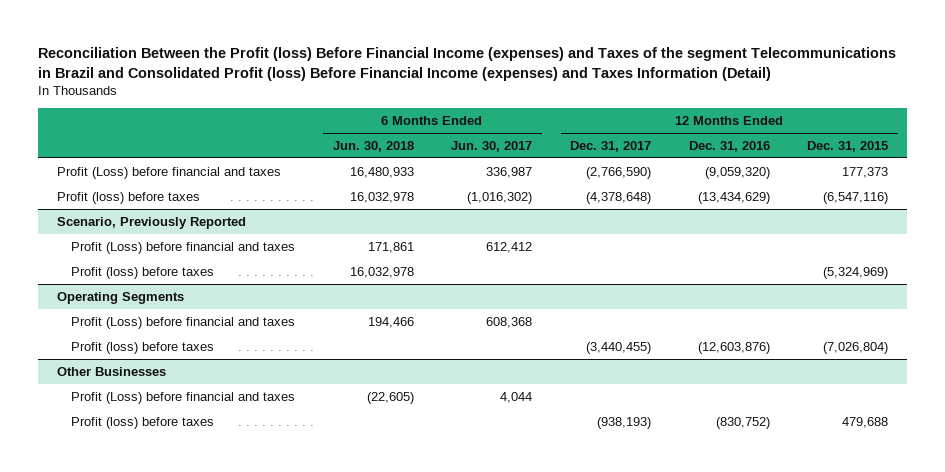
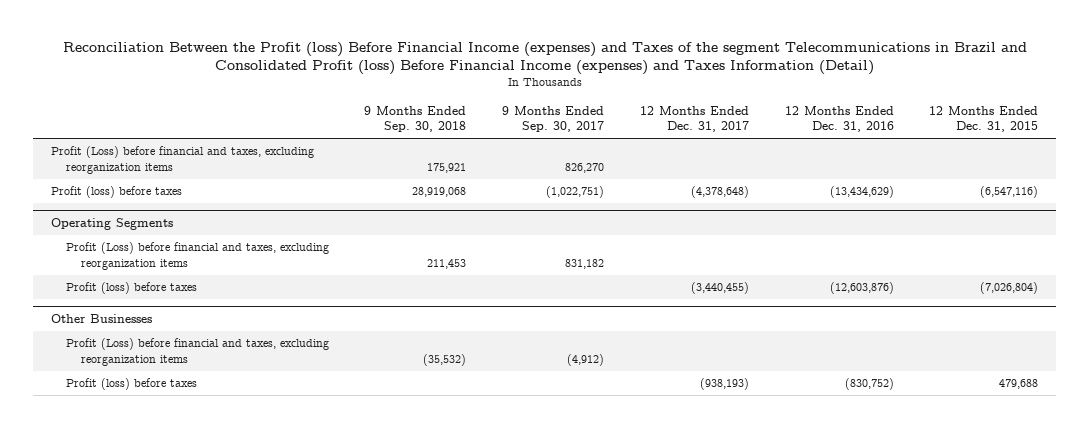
- | 6 Months Ended Jun. 30, 2018 | 6 Months Ended Jun. 30, 2017 | 12 Months Ended Dec. 31, 2017 | 12 Months Ended Dec. 31, 2016 | 12 Months Ended Dec. 31, 2015
+ | 9 Months Ended Sep. 30, 2018 | 9 Months Ended Sep. 30, 2017 | 12 Months Ended Dec. 31, 2017 | 12 Months Ended Dec. 31, 2016 | 12 Months Ended Dec. 31, 2015
- Profit (Loss) before financial and taxes | 16,480,933 | 336,987 | (2,766,590) | (9,059,320) | 177,373
+ Profit (Loss) before financial and taxes, excluding reorganization items | 175,921 | 826,270 | | |
- Scenario, Previously Reported
- Profit (Loss) before financial and taxes | 171,861 | 612,412 | | |
- Profit (loss) before taxes | 16,032,978 | | | | (5,324,969)
@ Operating Segments
- Profit (Loss) before financial and taxes | 194,466 | 608,368 | | |
+ Profit (Loss) before financial and taxes, excluding reorganization items | 211,453 | 831,182 | | |
@ Other Businesses
- Profit (Loss) before financial and taxes | (22,605) | 4,044 | | |
+ Profit (Loss) before financial and taxes, excluding reorganization items | (35,532) | (4,912) | | |

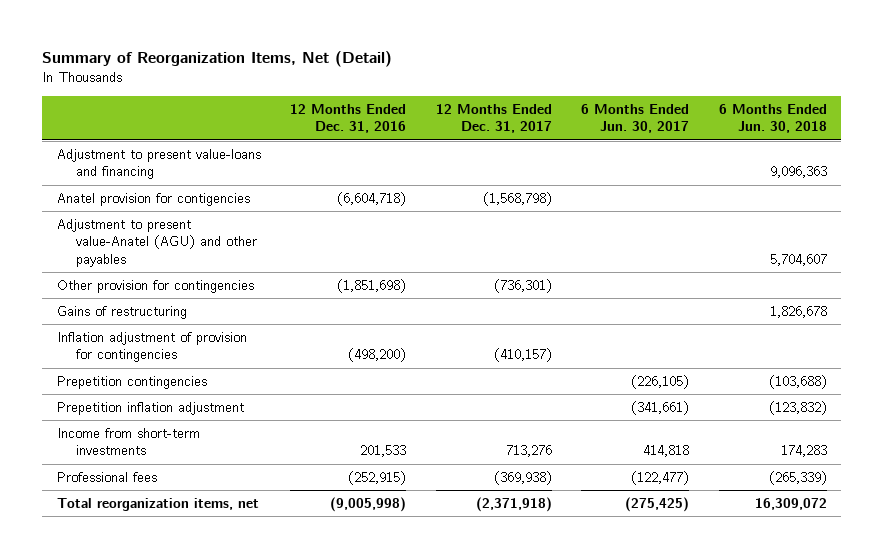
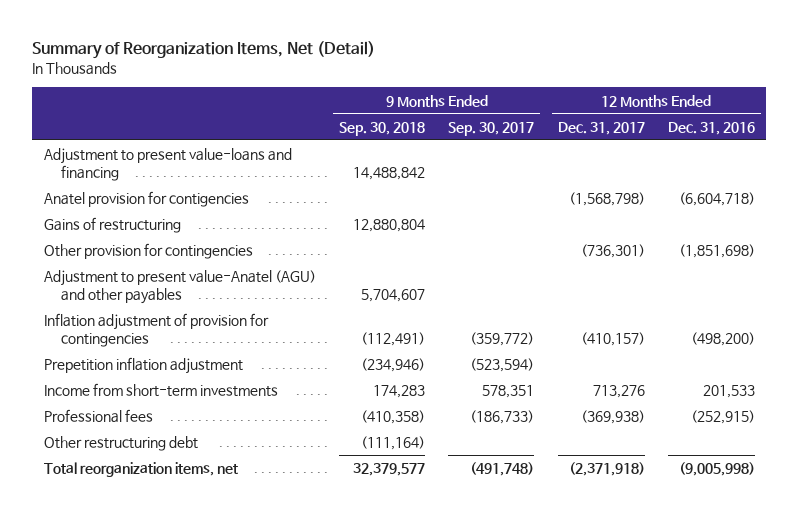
- | 12 Months Ended Dec. 31, 2016 | 12 Months Ended Dec. 31, 2017 | 6 Months Ended Jun. 30, 2017 | 6 Months Ended Jun. 30, 2018
+ | 9 Months Ended Sep. 30, 2018 | 9 Months Ended Sep. 30, 2017 | 12 Months Ended Dec. 31, 2017 | 12 Months Ended Dec. 31, 2016
moved down: Other provision for contingencies | | | (736,301) | (1,851,698)
moved down: Adjustment to present value-Anatel (AGU) and other payables | 5,704,607 | | |
- Prepetition contingencies | | | (226,105) | (103,688)
+ Other restructuring debt | (111,164) | | |

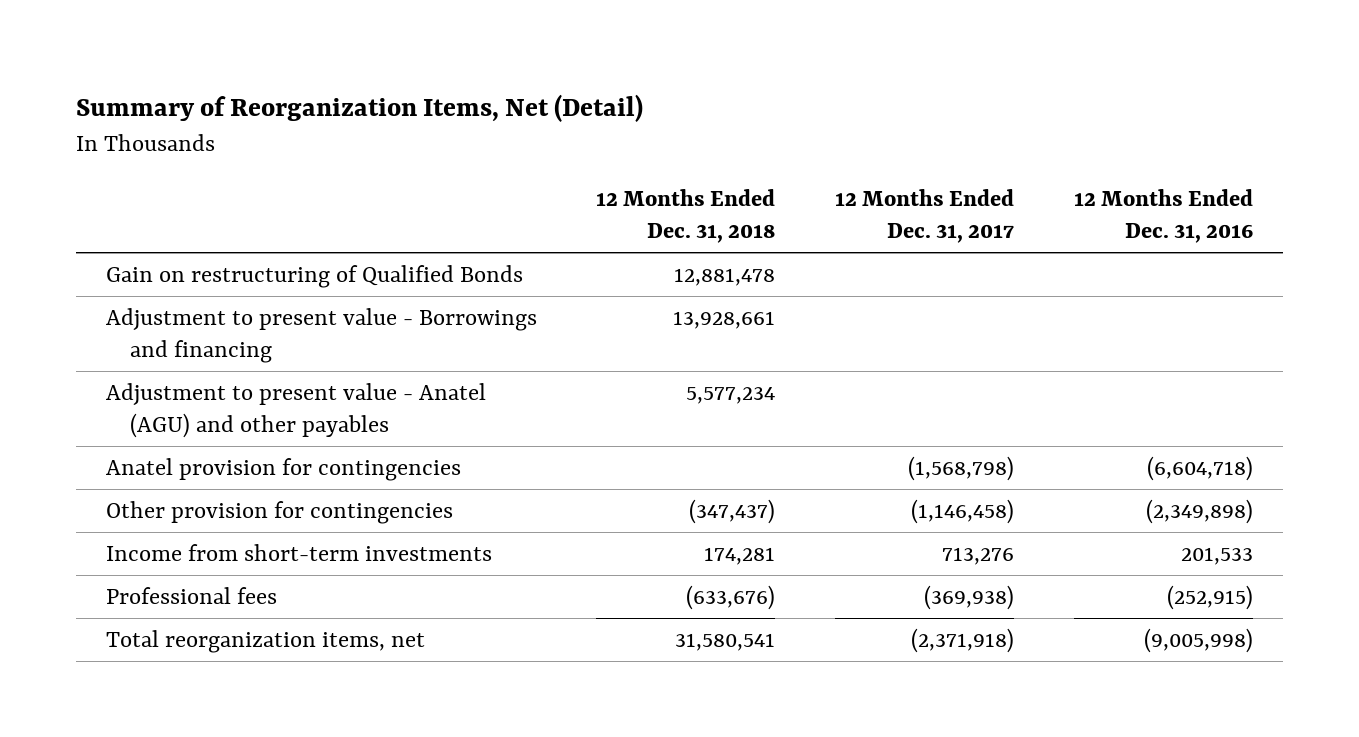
- | 9 Months Ended Sep. 30, 2018 | 9 Months Ended Sep. 30, 2017 | 12 Months Ended Dec. 31, 2017 | 12 Months Ended Dec. 31, 2016
+ | 12 Months Ended Dec. 31, 2018 | 12 Months Ended Dec. 31, 2017 | 12 Months Ended Dec. 31, 2016
- Adjustment to present value-loans and financing | 14,488,842 | | |
- Anatel provision for contigencies | | | (1,568,798) | (6,604,718)
- Gains of restructuring | 12,880,804 | | |
- Other provision for contingencies | | | (736,301) | (1,851,698)
- Adjustment to present value-Anatel (AGU) and other payables | 5,704,607 | | |
- Inflation adjustment of provision for contingencies | (112,491) | (359,772) | (410,157) | (498,200)
- Prepetition inflation adjustment | (234,946) | (523,594) | |
+ Gain on restructuring of Qualified Bonds | 12,881,478 | |
+ Adjustment to present value - Borrowings and financing | 13,928,661 | |
+ Adjustment to present value - Anatel (AGU) and other payables | 5,577,234 | |
+ Anatel provision for contingencies | | (1,568,798) | (6,604,718)
+ Other provision for contingencies | (347,437) | (1,146,458) | (2,349,898)
- Other restructuring debt | (111,164) | | |

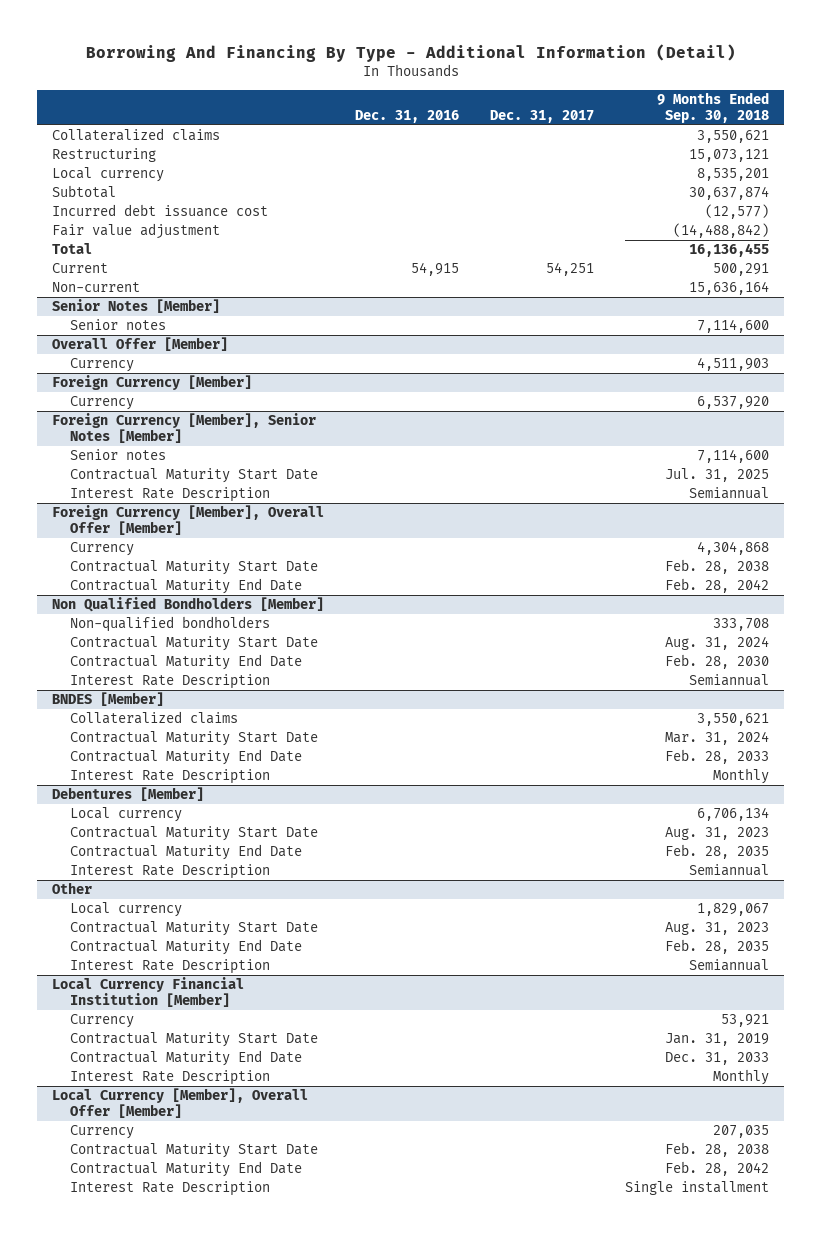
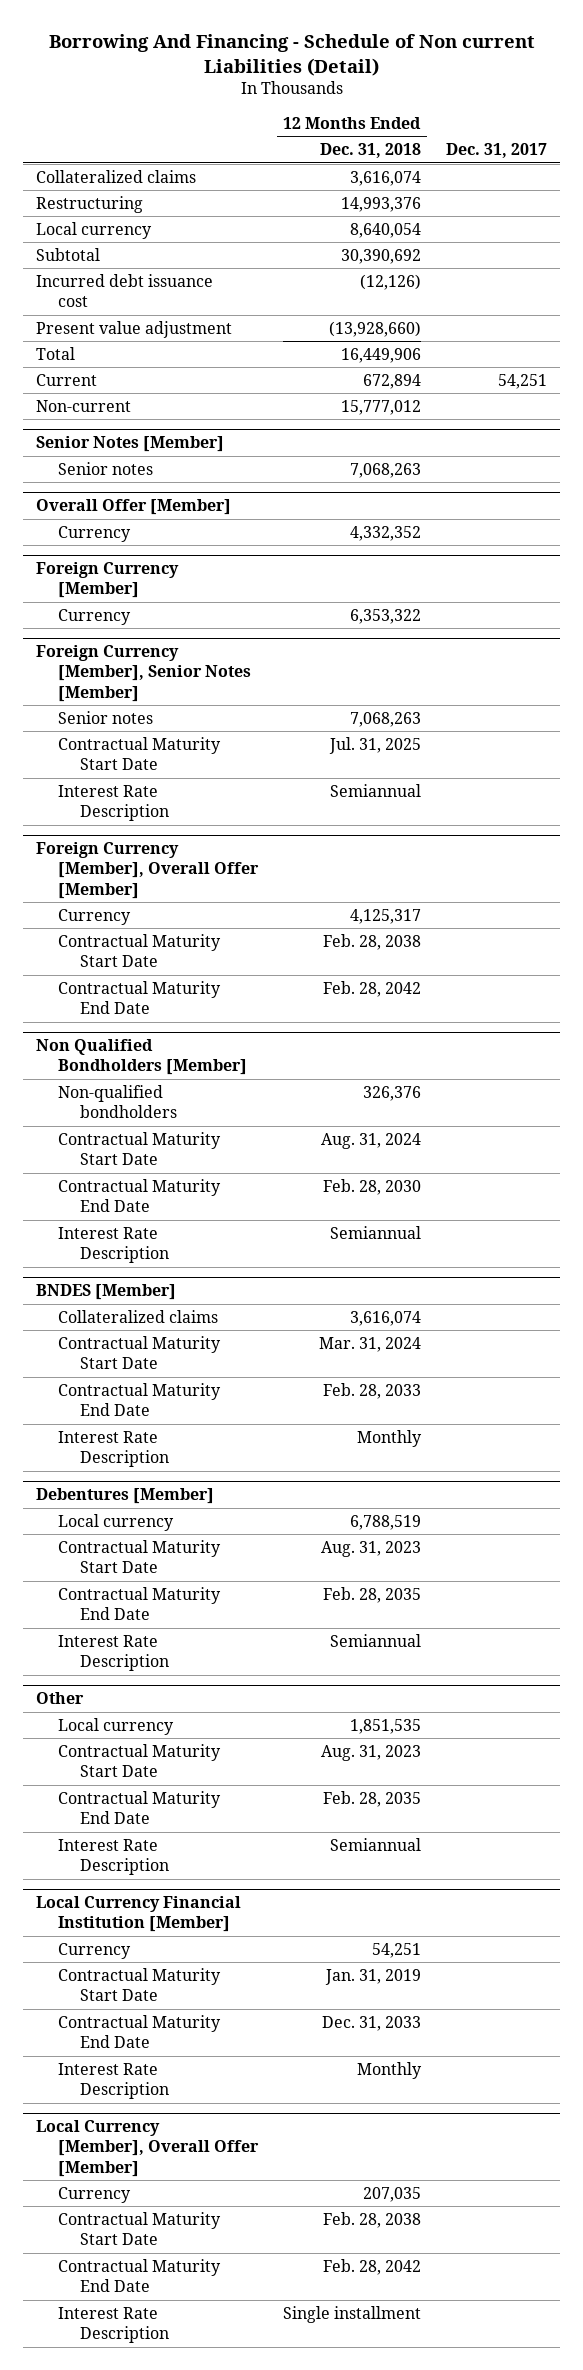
- Borrowing And Financing By Type - Additional Information (Detail)
+ Borrowing And Financing - Schedule of Non current Liabilities (Detail)
- | Dec. 31, 2016 | Dec. 31, 2017 | 9 Months Ended Sep. 30, 2018
+ | 12 Months Ended Dec. 31, 2018 | Dec. 31, 2017
- Fair value adjustment | | | (14,488,842)
+ Present value adjustment | (13,928,660) |

